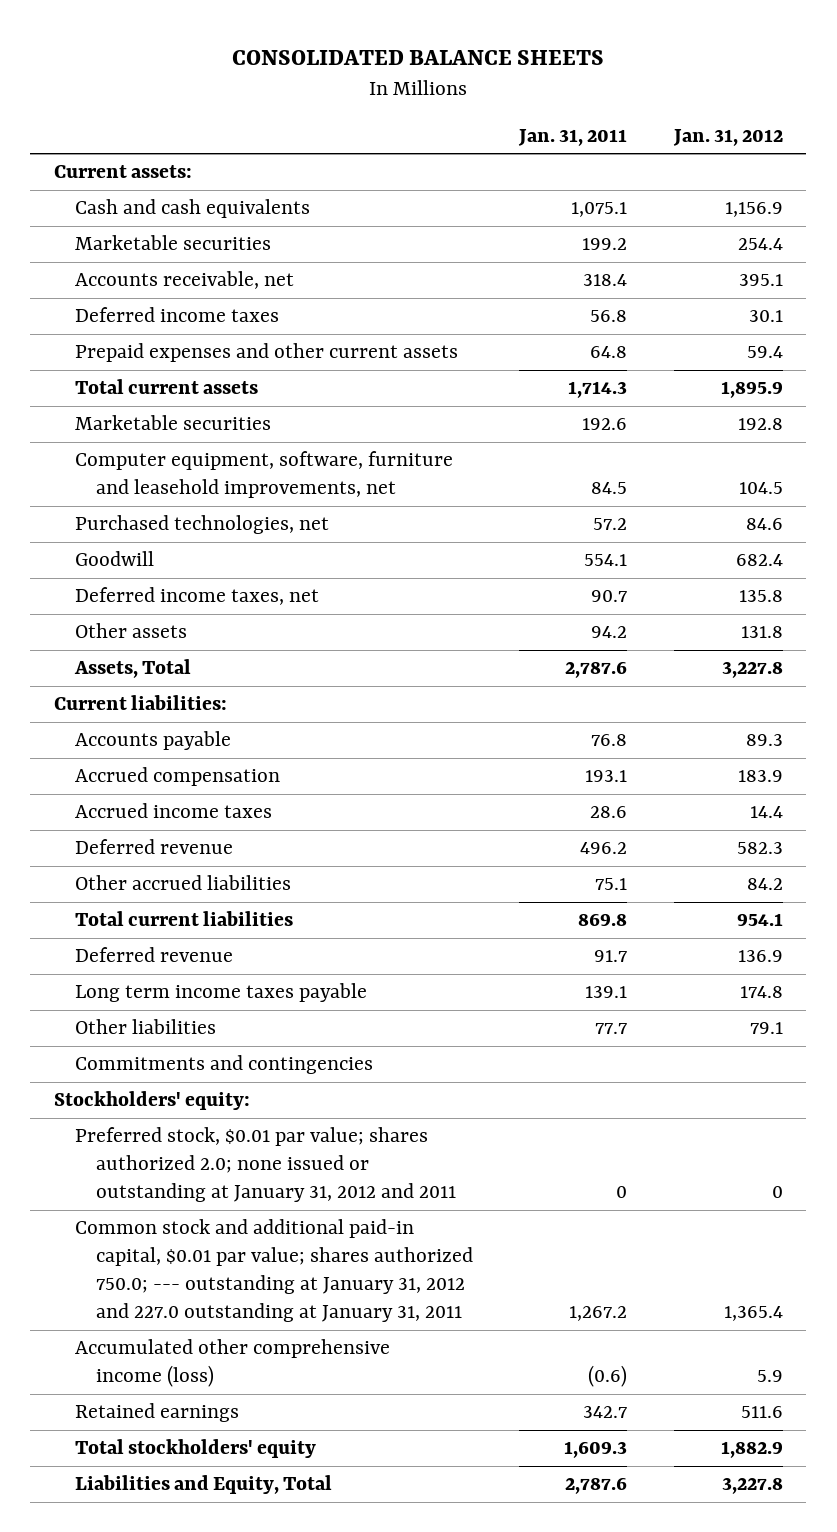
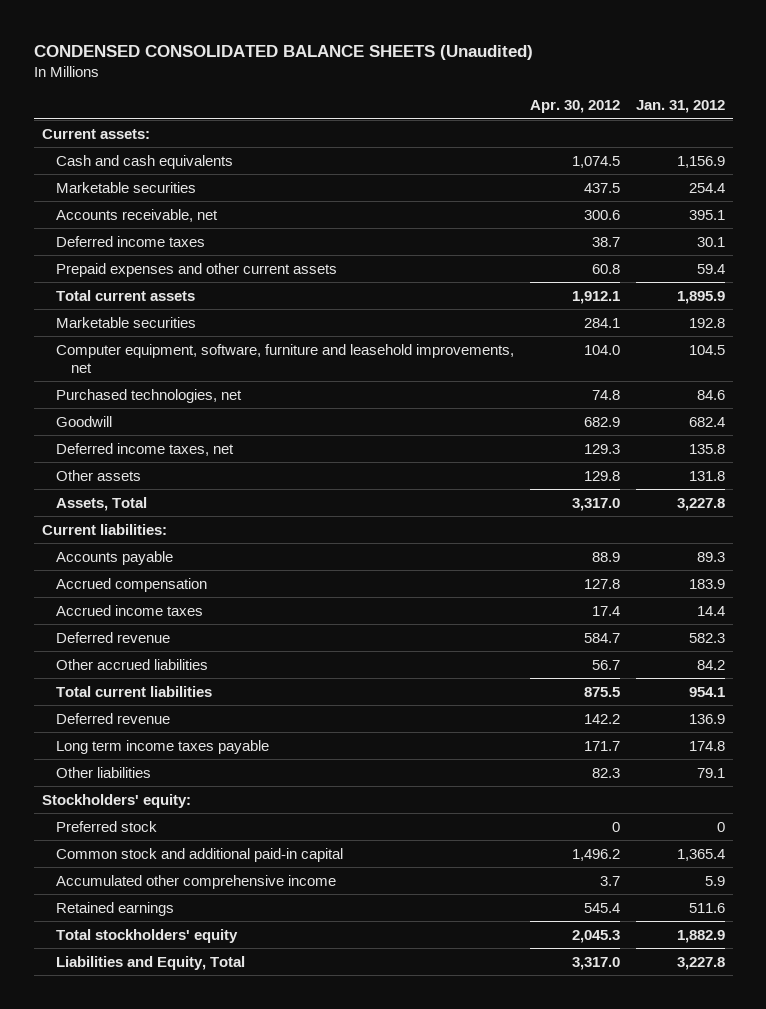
- CONSOLIDATED BALANCE SHEETS
+ CONDENSED CONSOLIDATED BALANCE SHEETS (Unaudited)
- | Jan. 31, 2011 | Jan. 31, 2012
+ | Apr. 30, 2012 | Jan. 31, 2012
- Commitments and contingencies
- Preferred stock, $0.01 par value; shares authorized 2.0; none issued or outstanding at January 31, 2012 and 2011 | 0 | 0
- Common stock and additional paid-in capital, $0.01 par value; shares authorized 750.0; --- outstanding at January 31, 2012 and 227.0 outstanding at January 31, 2011 | 1,267.2 | 1,365.4
- Accumulated other comprehensive income (loss) | (0.6) | 5.9
+ Preferred stock | 0 | 0
+ Common stock and additional paid-in capital | 1,496.2 | 1,365.4
+ Accumulated other comprehensive income | 3.7 | 5.9

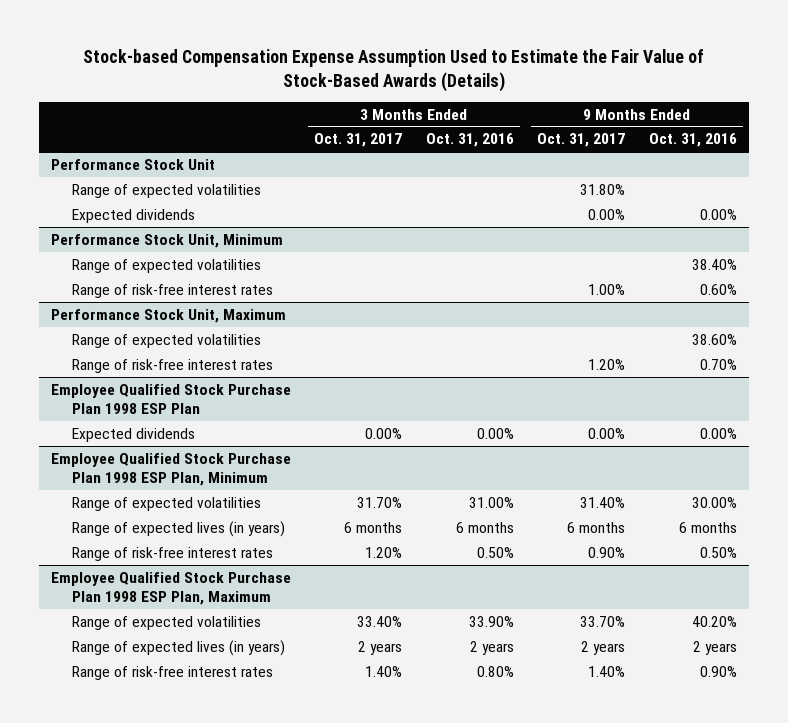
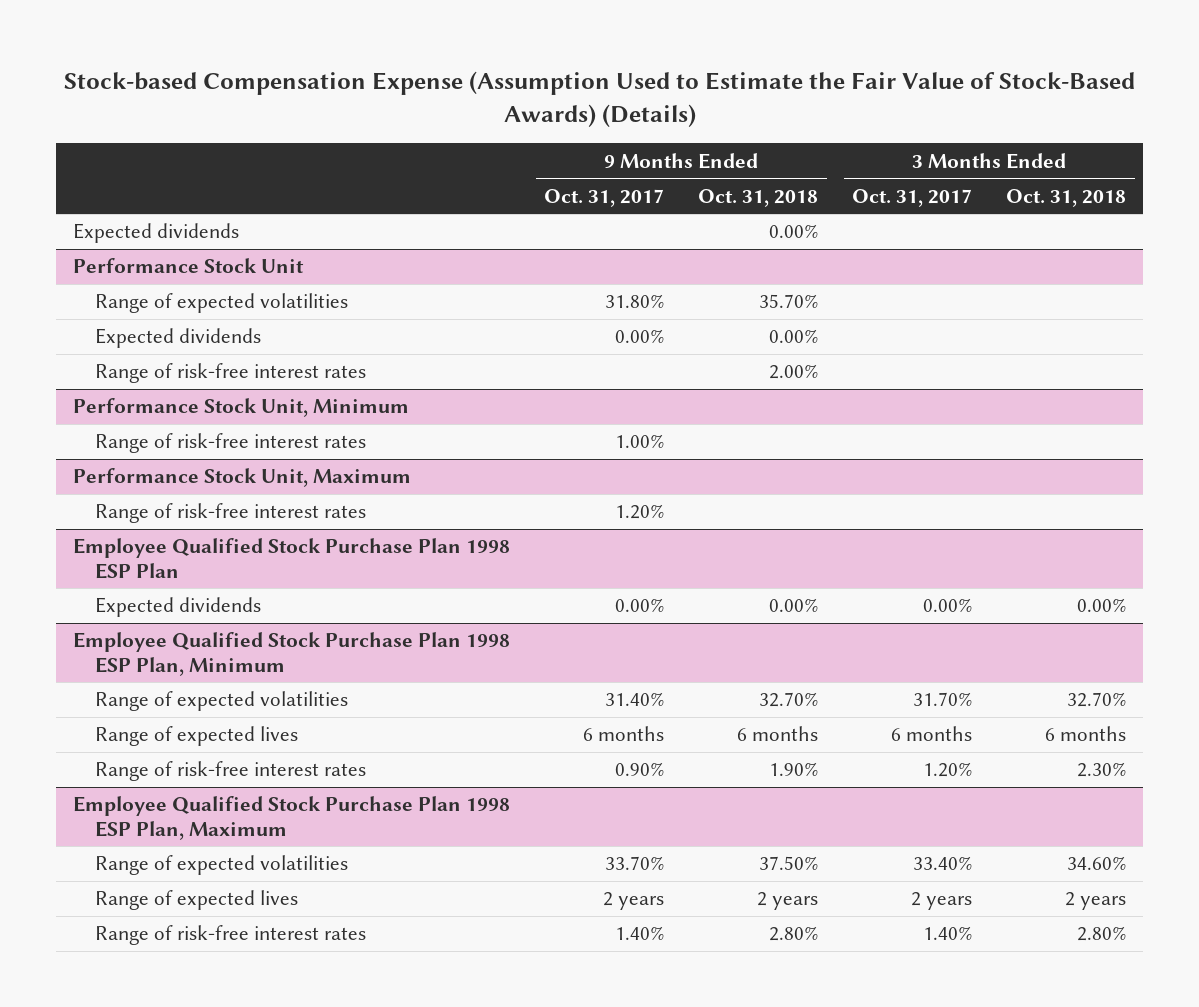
- Stock-based Compensation Expense Assumption Used to Estimate the Fair Value of Stock-Based Awards (Details)
+ Stock-based Compensation Expense (Assumption Used to Estimate the Fair Value of Stock-Based Awards) (Details)
- | 3 Months Ended Oct. 31, 2017 | 3 Months Ended Oct. 31, 2016 | 9 Months Ended Oct. 31, 2017 | 9 Months Ended Oct. 31, 2016
+ | 9 Months Ended Oct. 31, 2017 | 9 Months Ended Oct. 31, 2018 | 3 Months Ended Oct. 31, 2017 | 3 Months Ended Oct. 31, 2018
+ Expected dividends | | 0.00% | |
@ Performance Stock Unit
+ Range of risk-free interest rates | | 2.00% | |
@ Performance Stock Unit, Minimum
- Range of expected volatilities | | | | 38.40%
@ Performance Stock Unit, Maximum
- Range of expected volatilities | | | | 38.60%
@ Employee Qualified Stock Purchase Plan 1998 ESP Plan, Minimum
- Range of expected lives (in years) | 6 months | 6 months | 6 months | 6 months
+ Range of expected lives | 6 months | 6 months | 6 months | 6 months
@ Employee Qualified Stock Purchase Plan 1998 ESP Plan, Maximum
- Range of expected lives (in years) | 2 years | 2 years | 2 years | 2 years
+ Range of expected lives | 2 years | 2 years | 2 years | 2 years

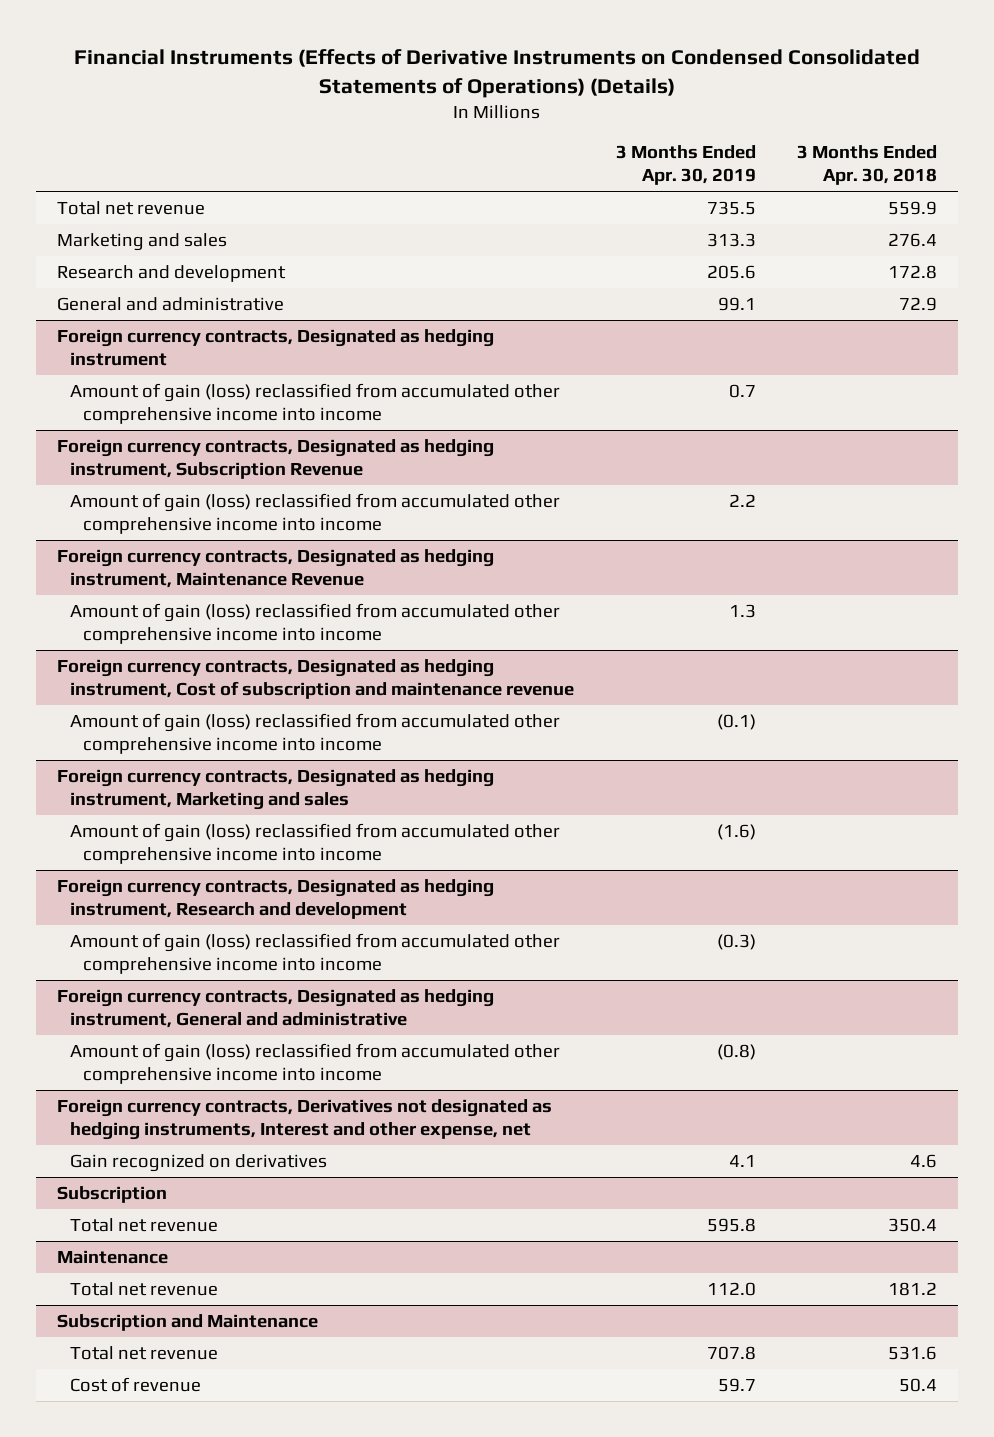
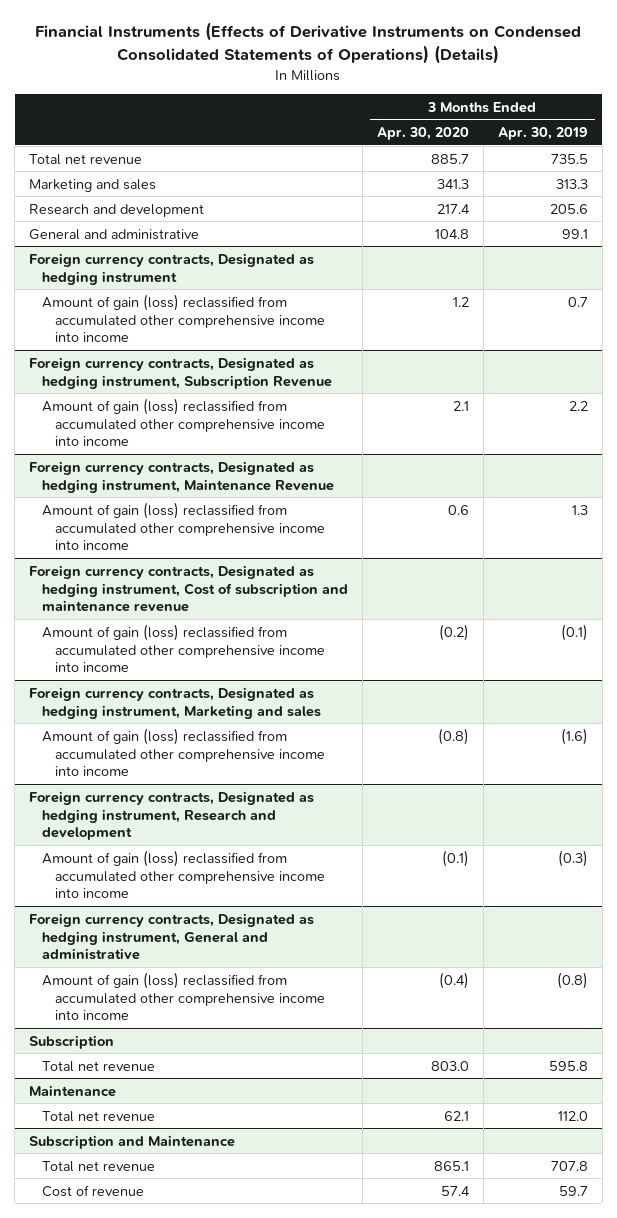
- | 3 Months Ended Apr. 30, 2019 | 3 Months Ended Apr. 30, 2018
+ | 3 Months Ended Apr. 30, 2020 | 3 Months Ended Apr. 30, 2019
- Foreign currency contracts, Derivatives not designated as hedging instruments, Interest and other expense, net
- Gain recognized on derivatives | 4.1 | 4.6

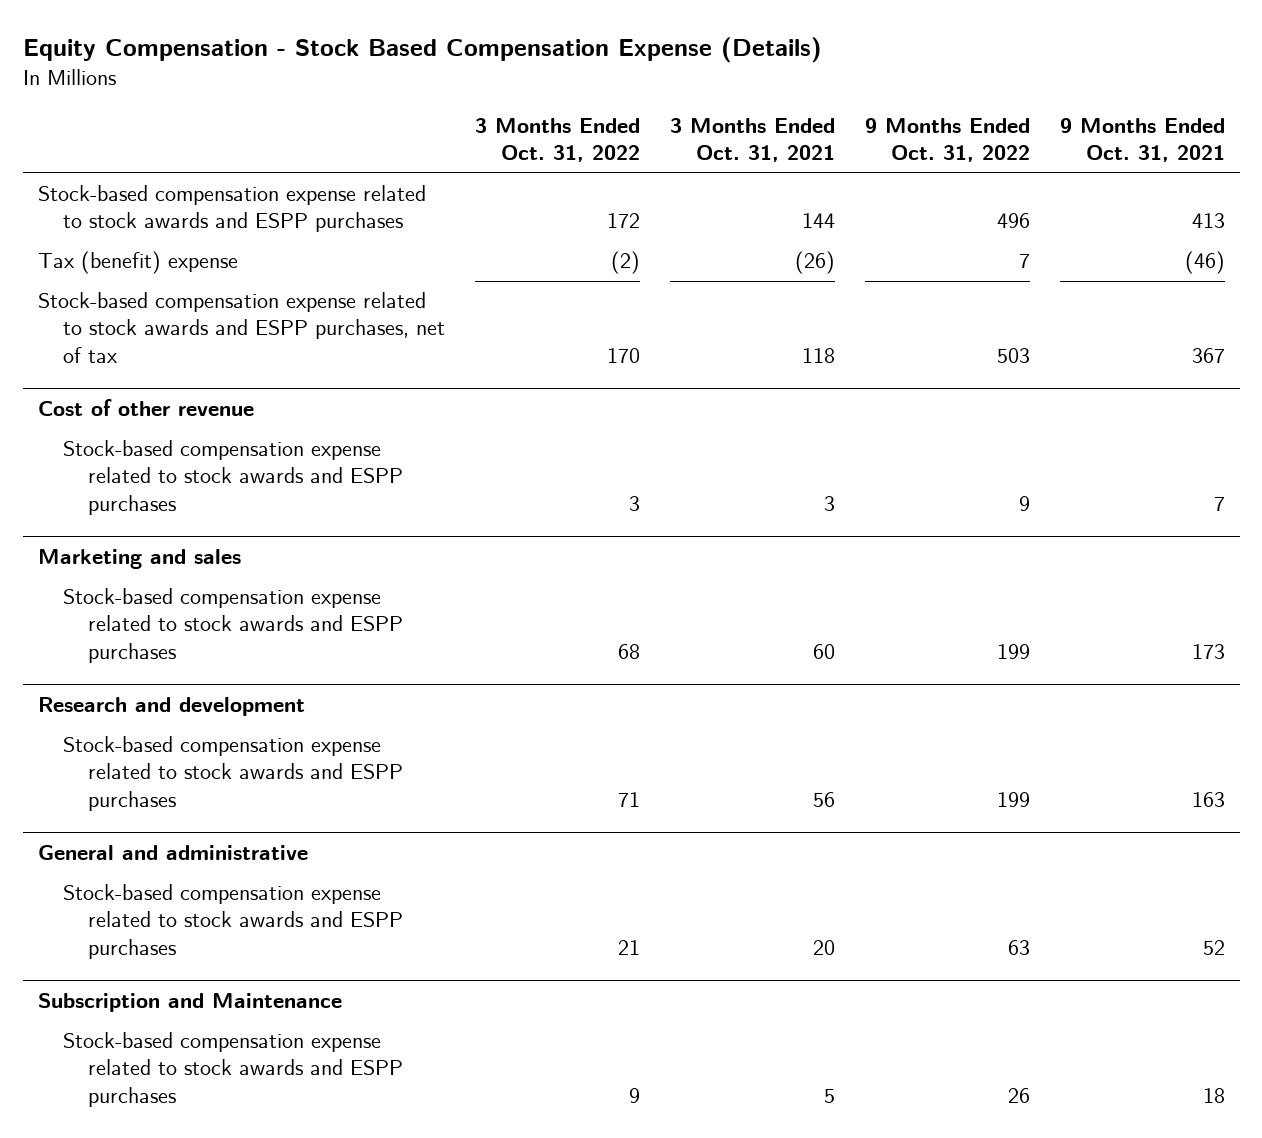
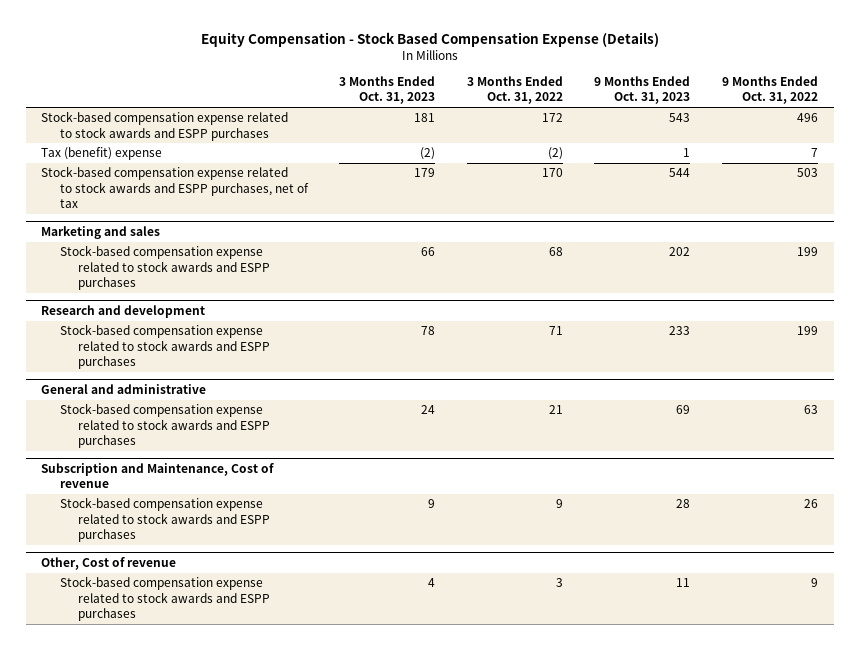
- | 3 Months Ended Oct. 31, 2022 | 3 Months Ended Oct. 31, 2021 | 9 Months Ended Oct. 31, 2022 | 9 Months Ended Oct. 31, 2021
+ | 3 Months Ended Oct. 31, 2023 | 3 Months Ended Oct. 31, 2022 | 9 Months Ended Oct. 31, 2023 | 9 Months Ended Oct. 31, 2022
- Cost of other revenue
- Stock-based compensation expense related to stock awards and ESPP purchases | 3 | 3 | 9 | 7
- Subscription and Maintenance
+ Subscription and Maintenance, Cost of revenue
+ Other, Cost of revenue
+ Stock-based compensation expense related to stock awards and ESPP purchases | 4 | 3 | 11 | 9

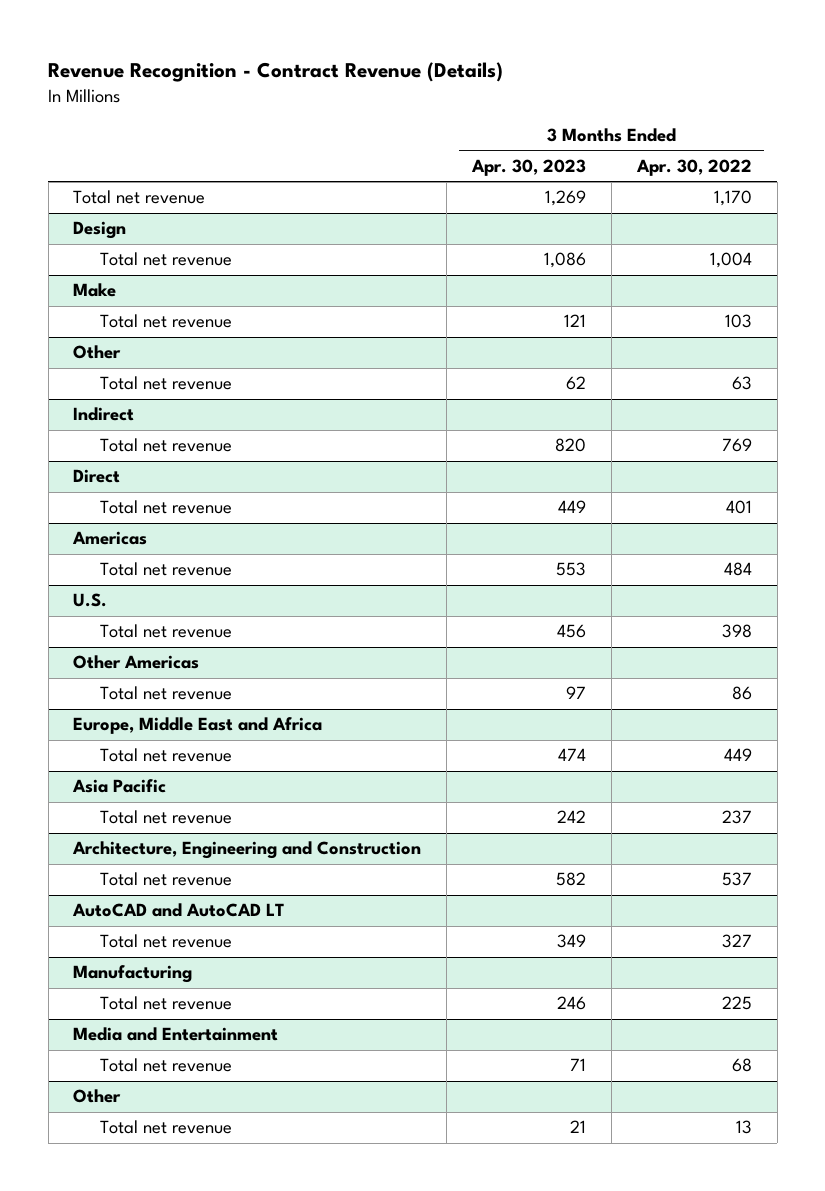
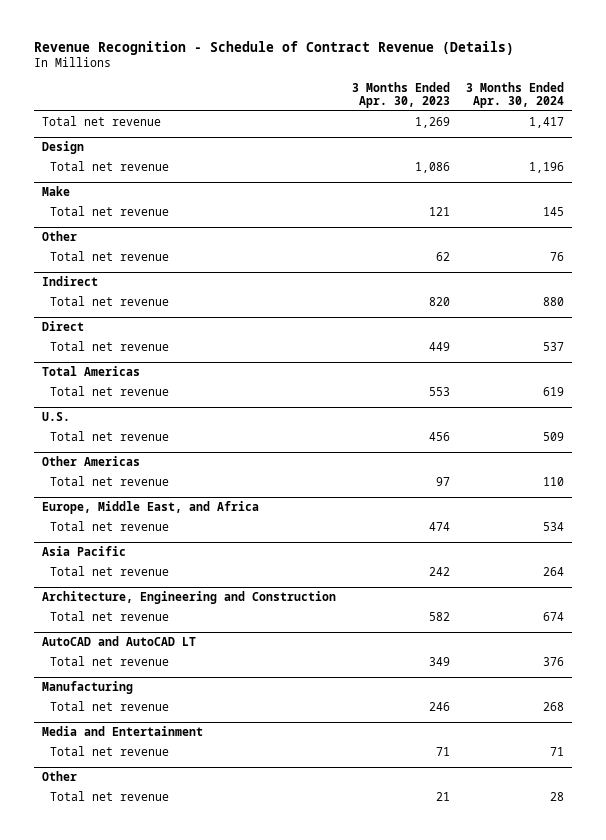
- Revenue Recognition - Contract Revenue (Details)
+ Revenue Recognition - Schedule of Contract Revenue (Details)
- | 3 Months Ended Apr. 30, 2023 | 3 Months Ended Apr. 30, 2022
+ | 3 Months Ended Apr. 30, 2023 | 3 Months Ended Apr. 30, 2024
- Americas
+ Total Americas
- Europe, Middle East and Africa
+ Europe, Middle East, and Africa

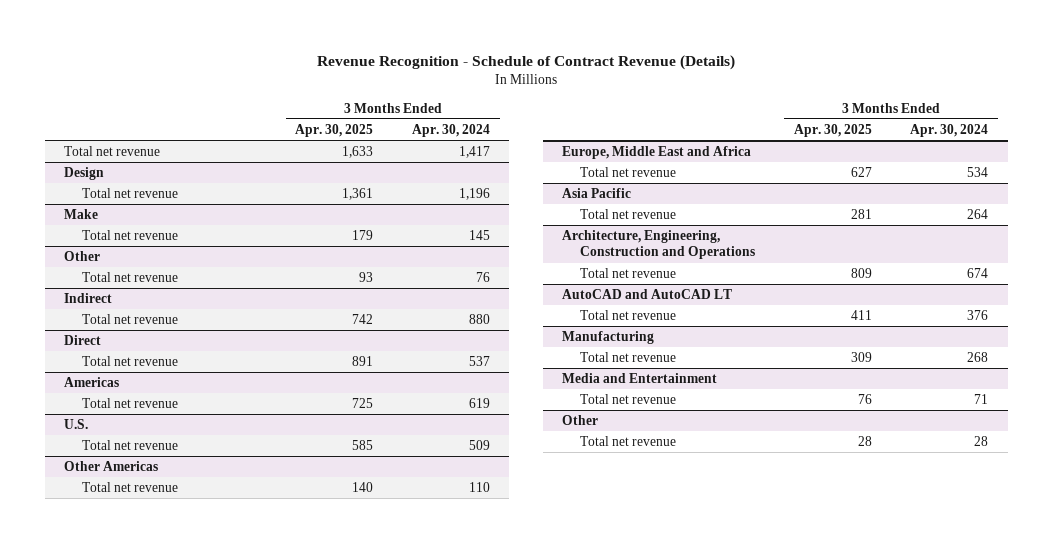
- | 3 Months Ended Apr. 30, 2023 | 3 Months Ended Apr. 30, 2024
+ | 3 Months Ended Apr. 30, 2025 | 3 Months Ended Apr. 30, 2024
- Total Americas
+ Americas
- Europe, Middle East, and Africa
+ Europe, Middle East and Africa
- Architecture, Engineering and Construction
+ Architecture, Engineering, Construction and Operations

